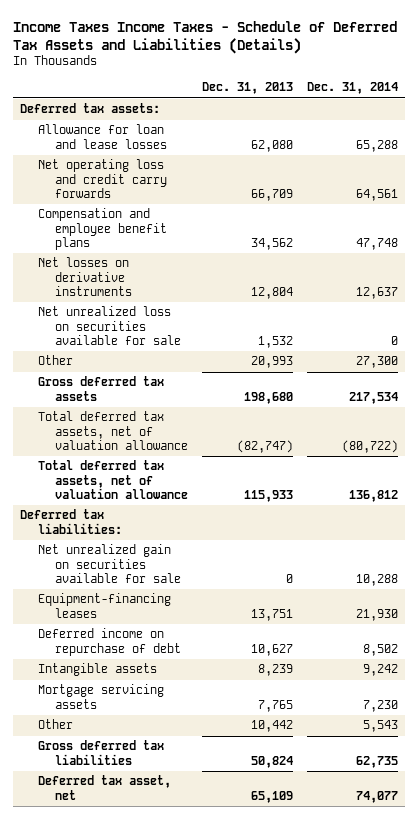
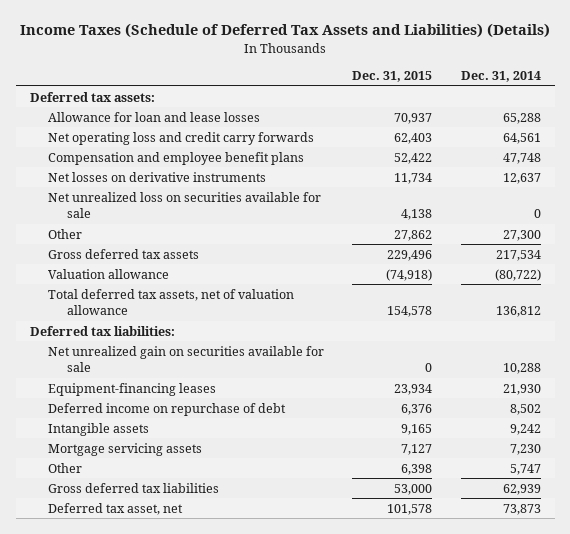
- Income Taxes Income Taxes - Schedule of Deferred Tax Assets and Liabilities (Details)
+ Income Taxes (Schedule of Deferred Tax Assets and Liabilities) (Details)
- | Dec. 31, 2013 | Dec. 31, 2014
+ | Dec. 31, 2015 | Dec. 31, 2014
- Total deferred tax assets, net of valuation allowance | (82,747) | (80,722)
+ Valuation allowance | (74,918) | (80,722)
- Other | 10,442 | 5,543
- Gross deferred tax liabilities | 50,824 | 62,735
- Deferred tax asset, net | 65,109 | 74,077
+ Other | 6,398 | 5,747
+ Gross deferred tax liabilities | 53,000 | 62,939
+ Deferred tax asset, net | 101,578 | 73,873

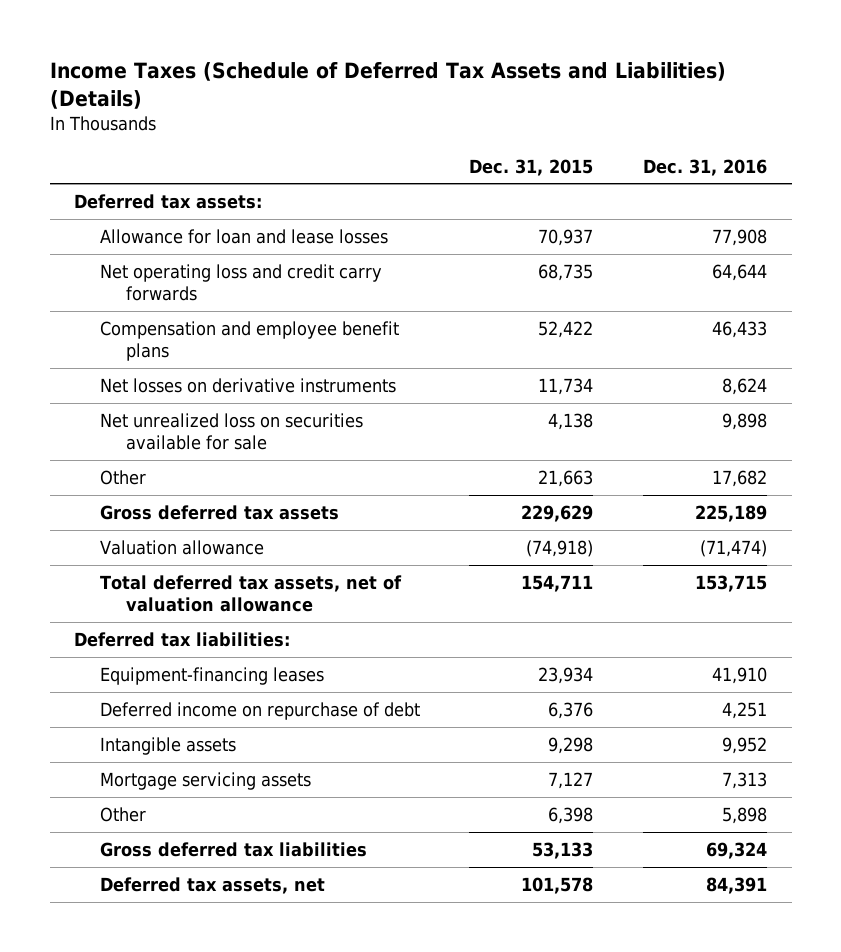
- | Dec. 31, 2015 | Dec. 31, 2014
+ | Dec. 31, 2015 | Dec. 31, 2016
- Net operating loss and credit carry forwards | 62,403 | 64,561
+ Net operating loss and credit carry forwards | 68,735 | 64,644
- Other | 27,862 | 27,300
- Gross deferred tax assets | 229,496 | 217,534
+ Other | 21,663 | 17,682
+ Gross deferred tax assets | 229,629 | 225,189
- Total deferred tax assets, net of valuation allowance | 154,578 | 136,812
+ Total deferred tax assets, net of valuation allowance | 154,711 | 153,715
- Net unrealized gain on securities available for sale | 0 | 10,288
- Intangible assets | 9,165 | 9,242
+ Intangible assets | 9,298 | 9,952
- Gross deferred tax liabilities | 53,000 | 62,939
- Deferred tax asset, net | 101,578 | 73,873
+ Gross deferred tax liabilities | 53,133 | 69,324
+ Deferred tax assets, net | 101,578 | 84,391

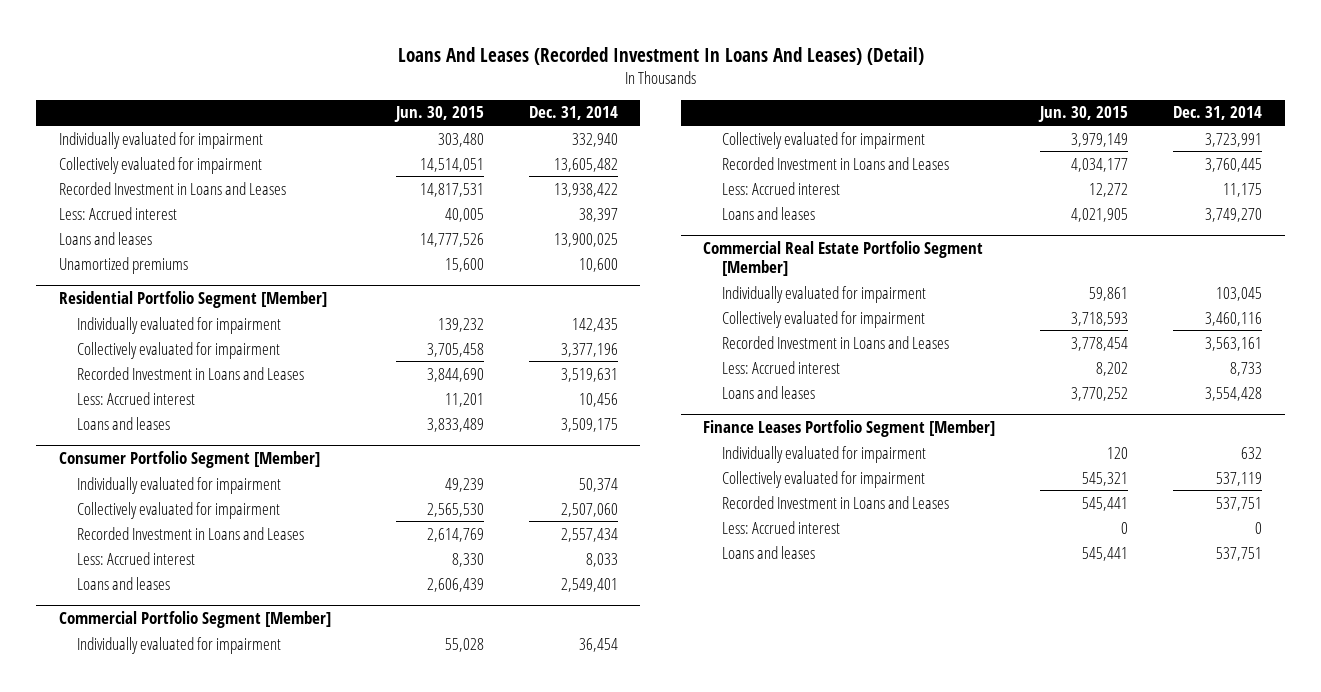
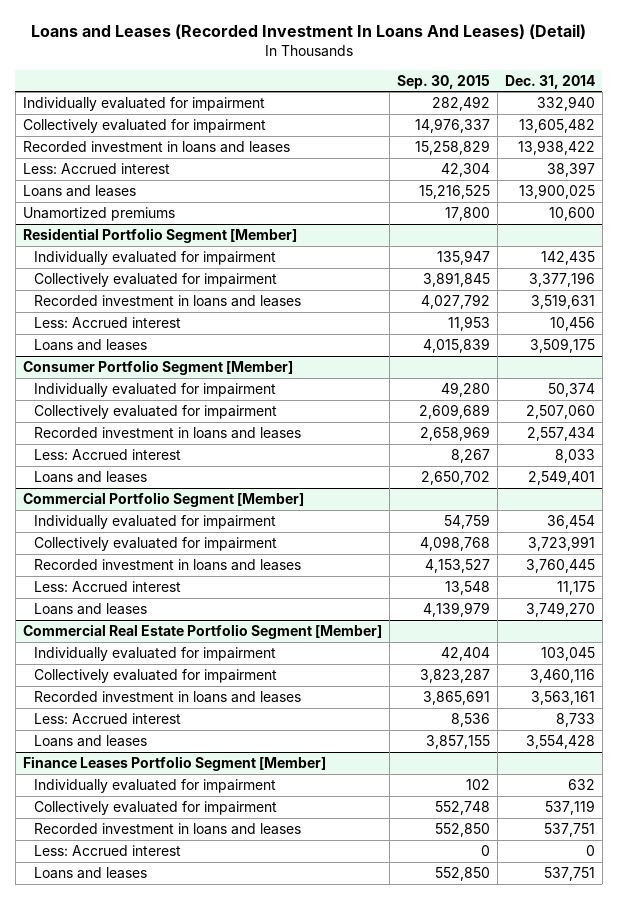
- Loans And Leases (Recorded Investment In Loans And Leases) (Detail)
+ Loans and Leases (Recorded Investment In Loans And Leases) (Detail)
- | Jun. 30, 2015 | Dec. 31, 2014
+ | Sep. 30, 2015 | Dec. 31, 2014
- Recorded Investment in Loans and Leases | 14,817,531 | 13,938,422
+ Recorded investment in loans and leases | 15,258,829 | 13,938,422
@ Residential Portfolio Segment [Member]
- Recorded Investment in Loans and Leases | 3,844,690 | 3,519,631
+ Recorded investment in loans and leases | 4,027,792 | 3,519,631
@ Consumer Portfolio Segment [Member]
- Recorded Investment in Loans and Leases | 2,614,769 | 2,557,434
+ Recorded investment in loans and leases | 2,658,969 | 2,557,434
@ Commercial Portfolio Segment [Member]
- Recorded Investment in Loans and Leases | 4,034,177 | 3,760,445
+ Recorded investment in loans and leases | 4,153,527 | 3,760,445
@ Commercial Real Estate Portfolio Segment [Member]
- Recorded Investment in Loans and Leases | 3,778,454 | 3,563,161
+ Recorded investment in loans and leases | 3,865,691 | 3,563,161
@ Finance Leases Portfolio Segment [Member]
- Recorded Investment in Loans and Leases | 545,441 | 537,751
+ Recorded investment in loans and leases | 552,850 | 537,751

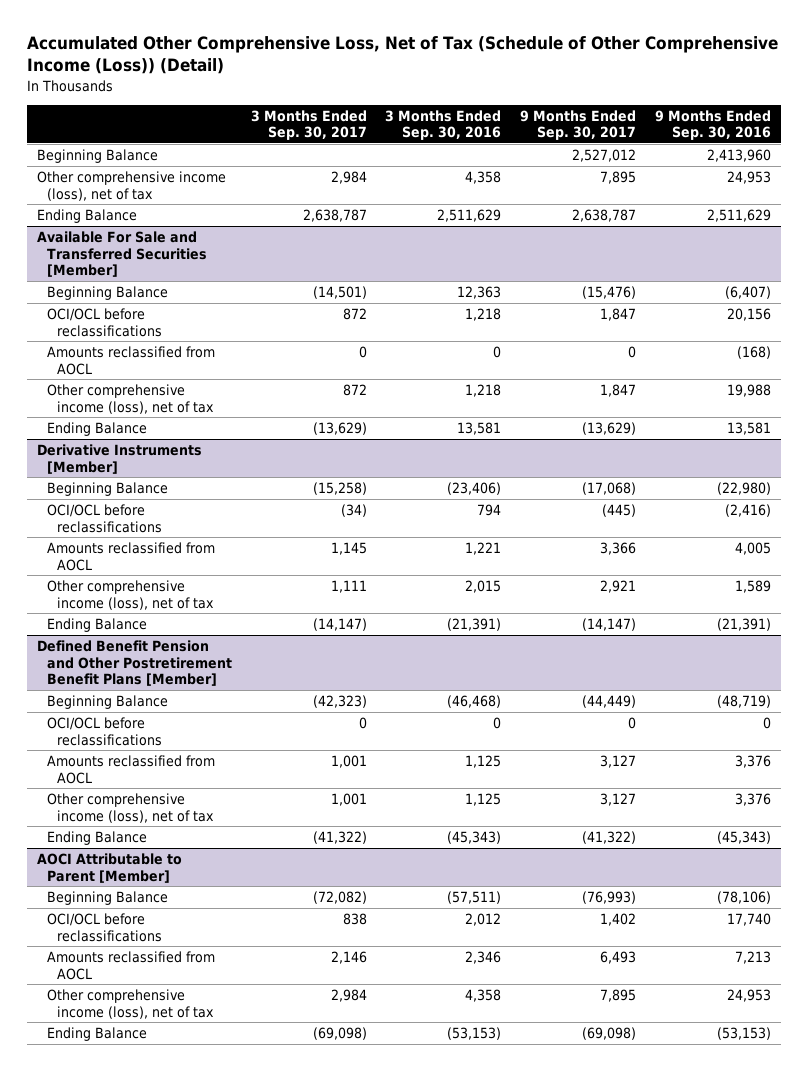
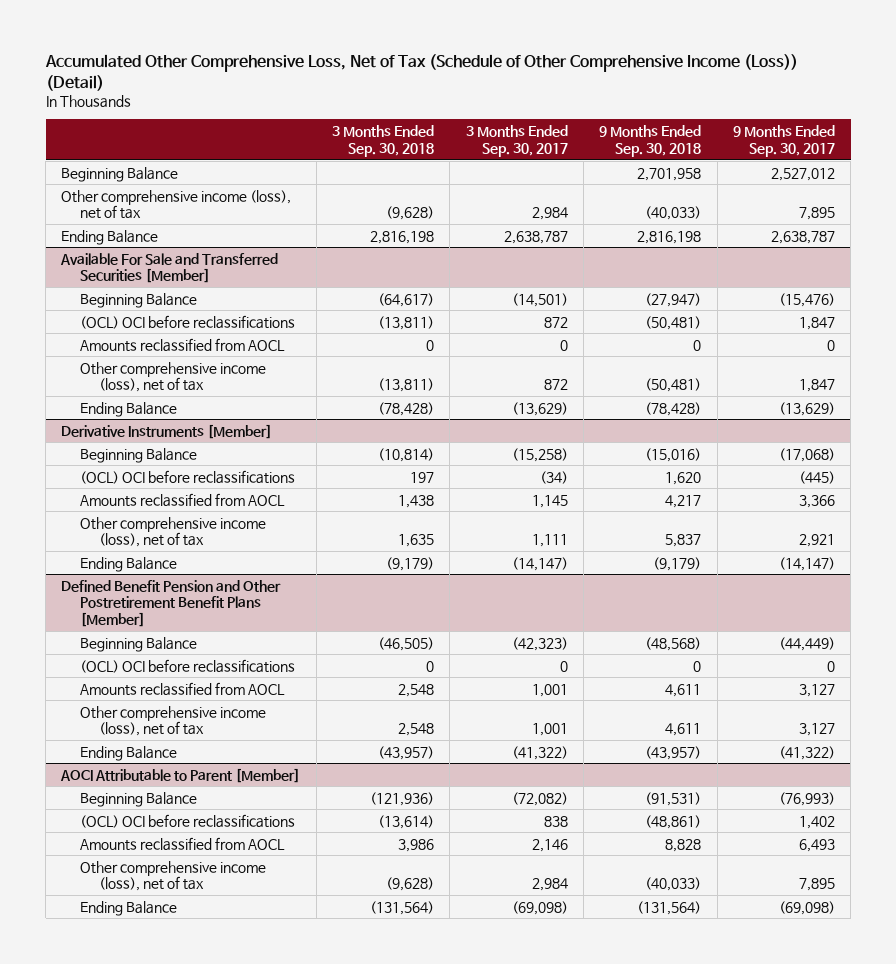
- | 3 Months Ended Sep. 30, 2017 | 3 Months Ended Sep. 30, 2016 | 9 Months Ended Sep. 30, 2017 | 9 Months Ended Sep. 30, 2016
+ | 3 Months Ended Sep. 30, 2018 | 3 Months Ended Sep. 30, 2017 | 9 Months Ended Sep. 30, 2018 | 9 Months Ended Sep. 30, 2017
@ Available For Sale and Transferred Securities [Member]
- OCI/OCL before reclassifications | 872 | 1,218 | 1,847 | 20,156
+ (OCL) OCI before reclassifications | (13,811) | 872 | (50,481) | 1,847
@ Derivative Instruments [Member]
- OCI/OCL before reclassifications | (34) | 794 | (445) | (2,416)
+ (OCL) OCI before reclassifications | 197 | (34) | 1,620 | (445)
@ Defined Benefit Pension and Other Postretirement Benefit Plans [Member]
- OCI/OCL before reclassifications | 0 | 0 | 0 | 0
+ (OCL) OCI before reclassifications | 0 | 0 | 0 | 0
@ AOCI Attributable to Parent [Member]
- OCI/OCL before reclassifications | 838 | 2,012 | 1,402 | 17,740
+ (OCL) OCI before reclassifications | (13,614) | 838 | (48,861) | 1,402

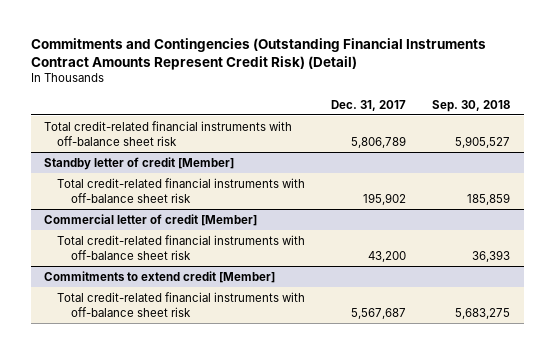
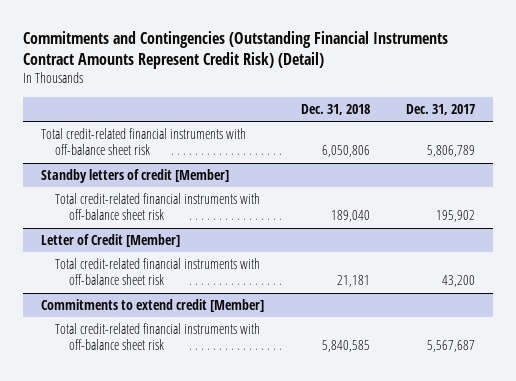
- | Dec. 31, 2017 | Sep. 30, 2018
+ | Dec. 31, 2018 | Dec. 31, 2017
- Standby letter of credit [Member]
+ Standby letters of credit [Member]
- Commercial letter of credit [Member]
+ Letter of Credit [Member]

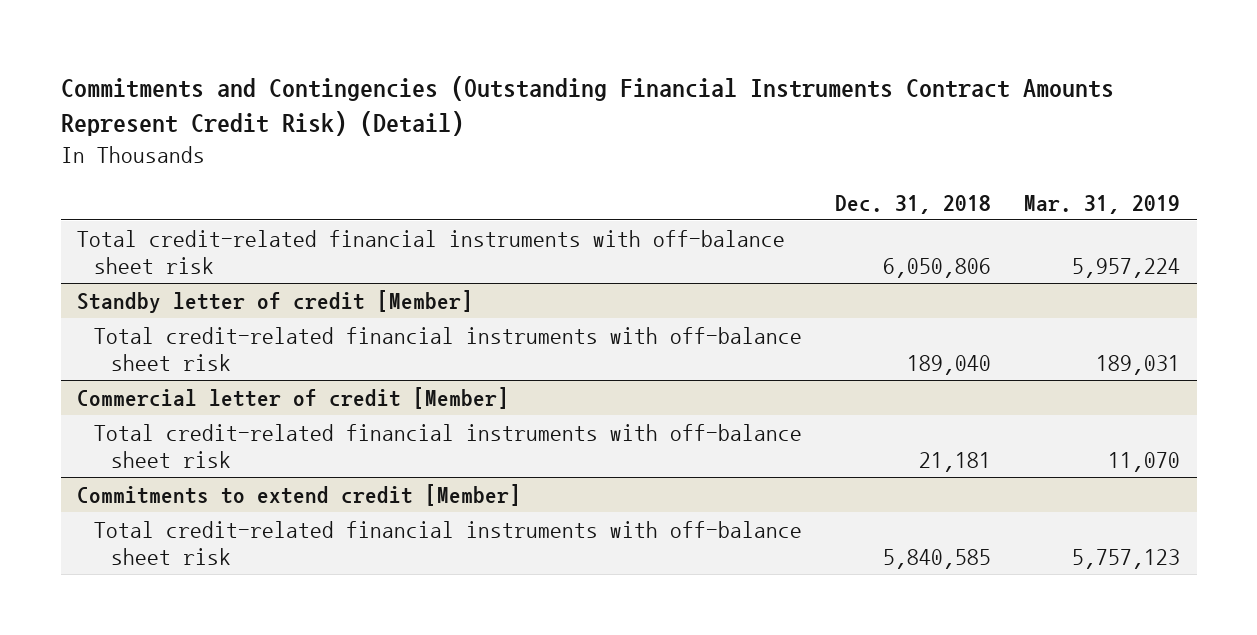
- | Dec. 31, 2018 | Dec. 31, 2017
+ | Dec. 31, 2018 | Mar. 31, 2019
- Standby letters of credit [Member]
+ Standby letter of credit [Member]
- Letter of Credit [Member]
+ Commercial letter of credit [Member]

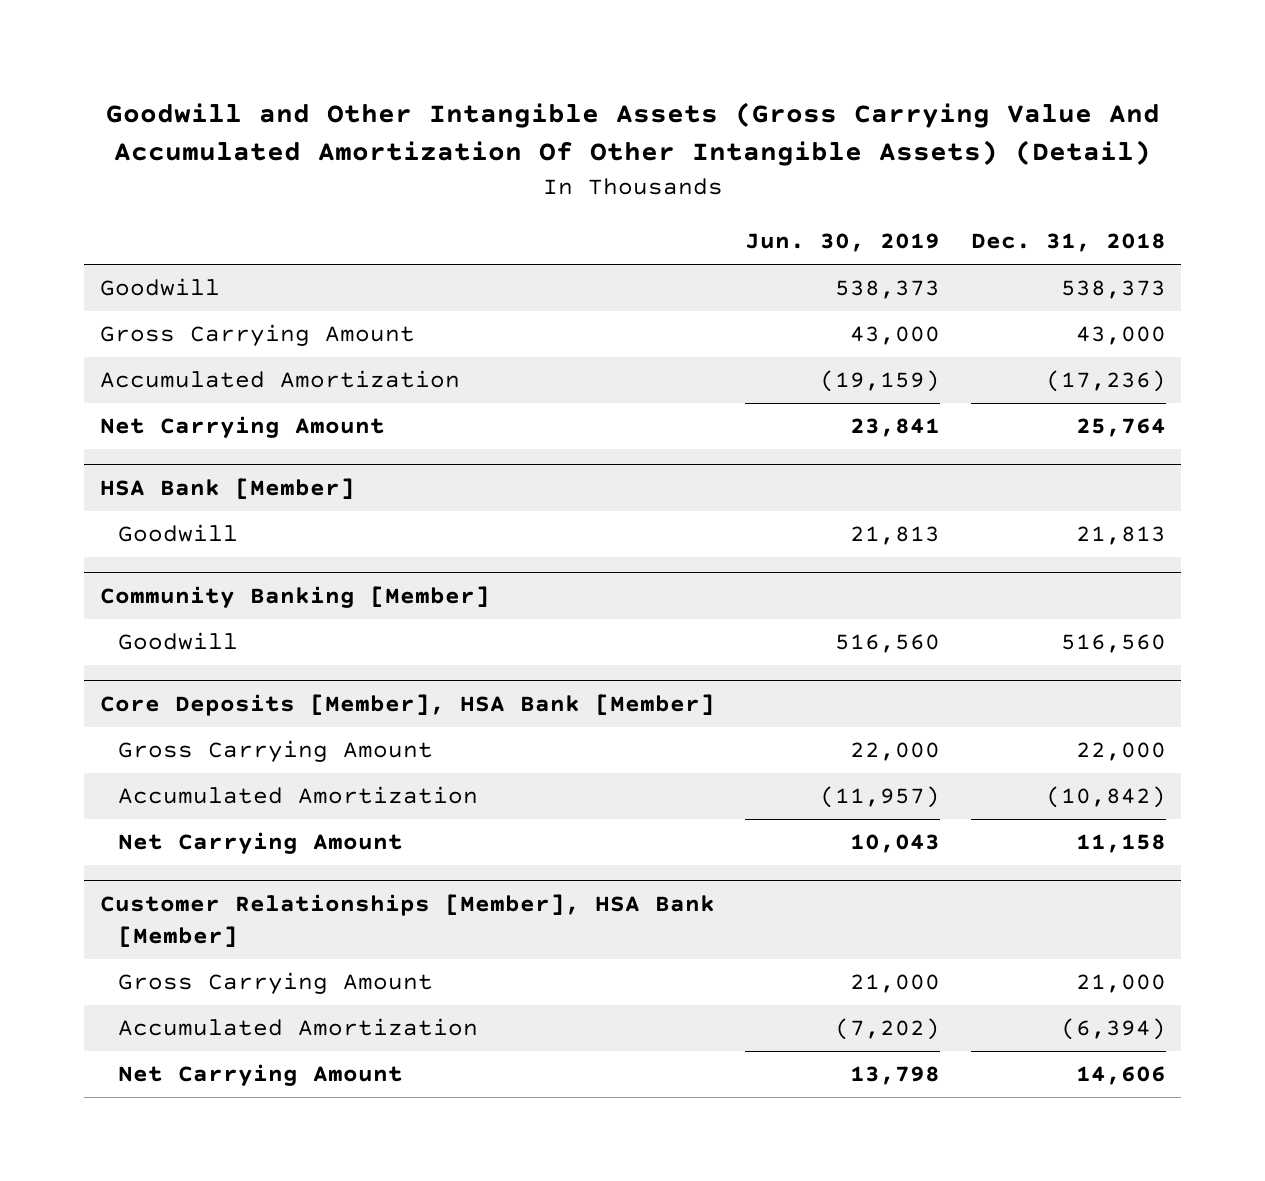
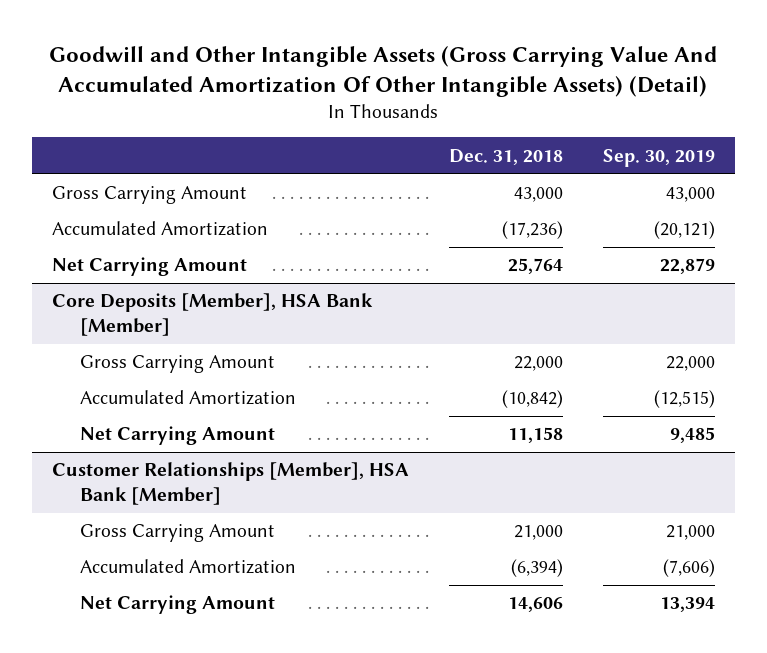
- | Jun. 30, 2019 | Dec. 31, 2018
+ | Dec. 31, 2018 | Sep. 30, 2019
- Goodwill | 538,373 | 538,373
- HSA Bank [Member]
- Goodwill | 21,813 | 21,813
- Community Banking [Member]
- Goodwill | 516,560 | 516,560

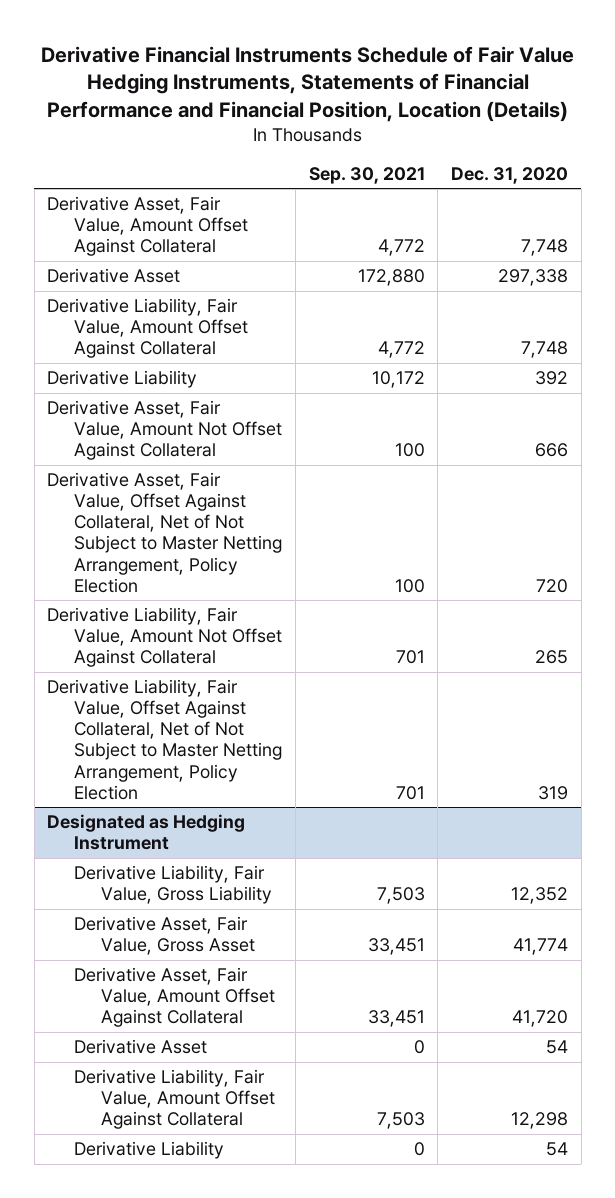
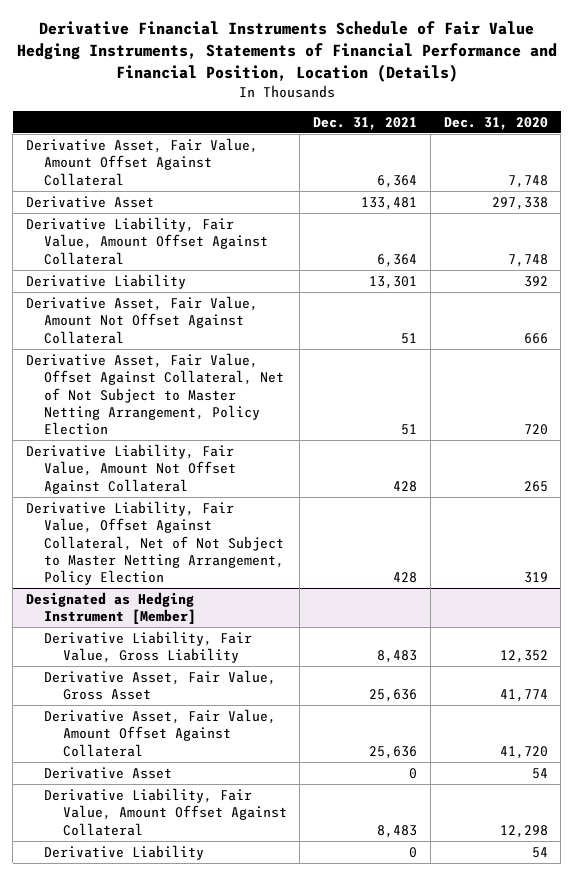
- | Sep. 30, 2021 | Dec. 31, 2020
+ | Dec. 31, 2021 | Dec. 31, 2020
- Designated as Hedging Instrument
+ Designated as Hedging Instrument [Member]

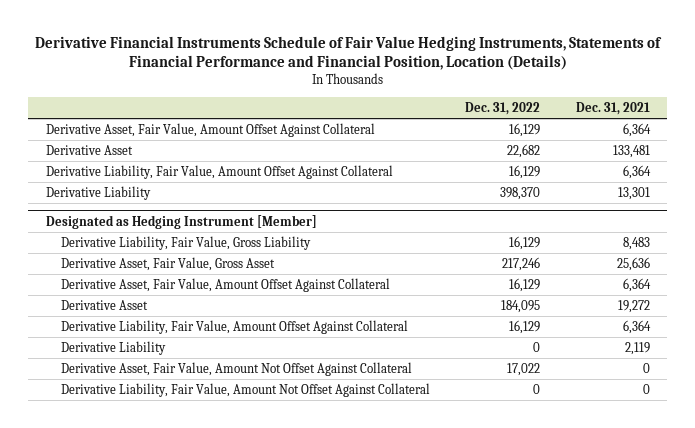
- | Dec. 31, 2021 | Dec. 31, 2020
+ | Dec. 31, 2022 | Dec. 31, 2021
- Derivative Asset, Fair Value, Amount Not Offset Against Collateral | 51 | 666
- Derivative Asset, Fair Value, Offset Against Collateral, Net of Not Subject to Master Netting Arrangement, Policy Election | 51 | 720
- Derivative Liability, Fair Value, Amount Not Offset Against Collateral | 428 | 265
- Derivative Liability, Fair Value, Offset Against Collateral, Net of Not Subject to Master Netting Arrangement, Policy Election | 428 | 319
@ Designated as Hedging Instrument [Member]
- Derivative Asset, Fair Value, Amount Offset Against Collateral | 25,636 | 41,720
- Derivative Asset | 0 | 54
- Derivative Liability, Fair Value, Amount Offset Against Collateral | 8,483 | 12,298
- Derivative Liability | 0 | 54
+ Derivative Asset, Fair Value, Amount Offset Against Collateral | 16,129 | 6,364
+ Derivative Asset | 184,095 | 19,272
+ Derivative Liability, Fair Value, Amount Offset Against Collateral | 16,129 | 6,364
+ Derivative Liability | 0 | 2,119
+ Derivative Asset, Fair Value, Amount Not Offset Against Collateral | 17,022 | 0
+ Derivative Liability, Fair Value, Amount Not Offset Against Collateral | 0 | 0

